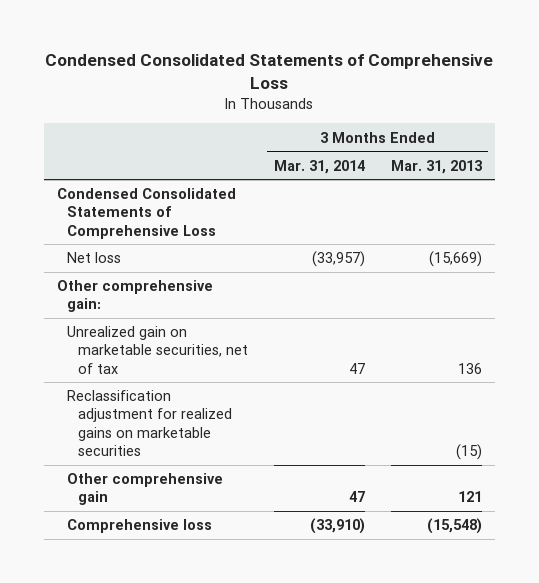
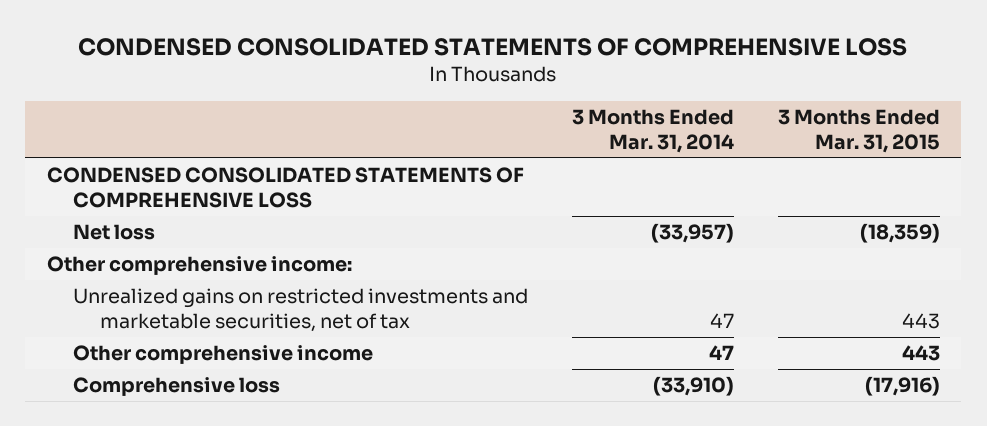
- Condensed Consolidated Statements of Comprehensive Loss
+ CONDENSED CONSOLIDATED STATEMENTS OF COMPREHENSIVE LOSS
- | 3 Months Ended Mar. 31, 2014 | 3 Months Ended Mar. 31, 2013
+ | 3 Months Ended Mar. 31, 2014 | 3 Months Ended Mar. 31, 2015
- Condensed Consolidated Statements of Comprehensive Loss
+ CONDENSED CONSOLIDATED STATEMENTS OF COMPREHENSIVE LOSS
- Other comprehensive gain:
- Unrealized gain on marketable securities, net of tax | 47 | 136
- Reclassification adjustment for realized gains on marketable securities | | (15)
- Other comprehensive gain | 47 | 121
+ Other comprehensive income:
+ Unrealized gains on restricted investments and marketable securities, net of tax | 47 | 443
+ Other comprehensive income | 47 | 443

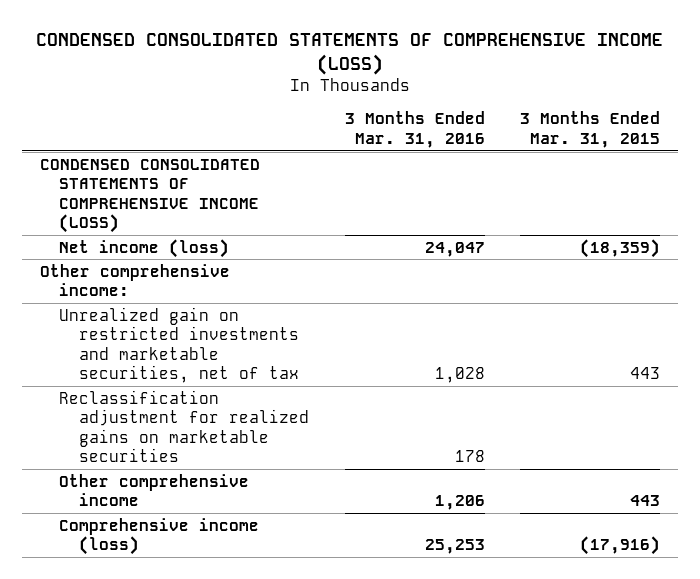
- CONDENSED CONSOLIDATED STATEMENTS OF COMPREHENSIVE LOSS
+ CONDENSED CONSOLIDATED STATEMENTS OF COMPREHENSIVE INCOME (LOSS)
- | 3 Months Ended Mar. 31, 2014 | 3 Months Ended Mar. 31, 2015
+ | 3 Months Ended Mar. 31, 2016 | 3 Months Ended Mar. 31, 2015
- CONDENSED CONSOLIDATED STATEMENTS OF COMPREHENSIVE LOSS
- Net loss | (33,957) | (18,359)
+ CONDENSED CONSOLIDATED STATEMENTS OF COMPREHENSIVE INCOME (LOSS)
+ Net income (loss) | 24,047 | (18,359)
- Unrealized gains on restricted investments and marketable securities, net of tax | 47 | 443
+ Unrealized gain on restricted investments and marketable securities, net of tax | 1,028 | 443
+ Reclassification adjustment for realized gains on marketable securities | 178 |
- Comprehensive loss | (33,910) | (17,916)
+ Comprehensive income (loss) | 25,253 | (17,916)

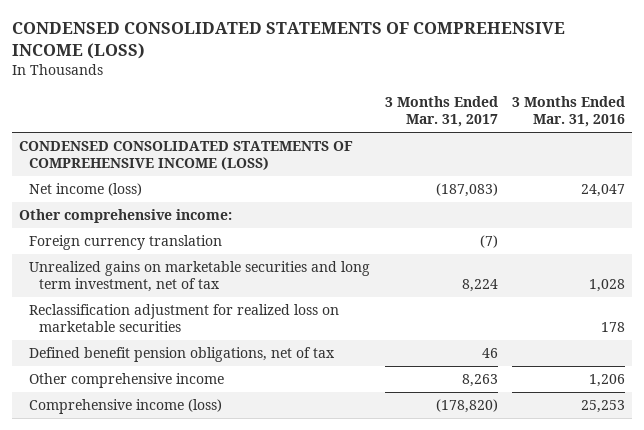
- | 3 Months Ended Mar. 31, 2016 | 3 Months Ended Mar. 31, 2015
+ | 3 Months Ended Mar. 31, 2017 | 3 Months Ended Mar. 31, 2016
- Unrealized gain on restricted investments and marketable securities, net of tax | 1,028 | 443
- Reclassification adjustment for realized gains on marketable securities | 178 |
+ Foreign currency translation | (7) |
+ Unrealized gains on marketable securities and long term investment, net of tax | 8,224 | 1,028
+ Reclassification adjustment for realized loss on marketable securities | | 178
+ Defined benefit pension obligations, net of tax | 46 |

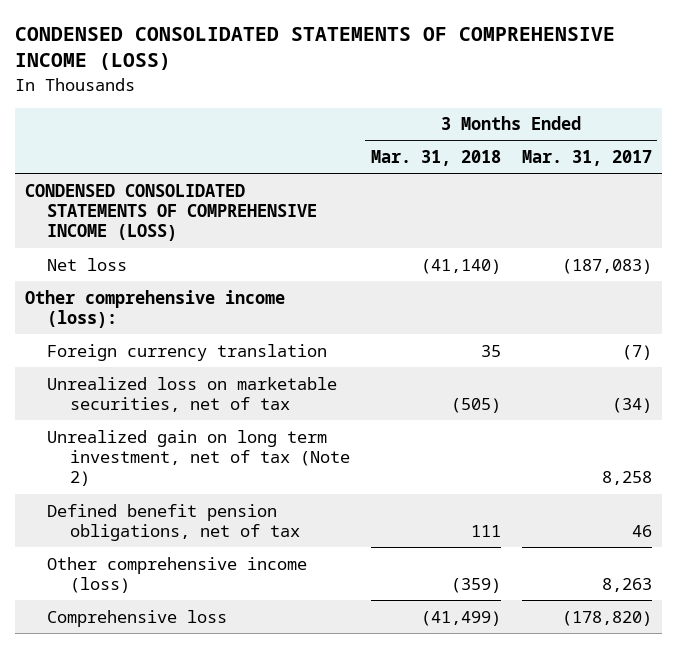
- | 3 Months Ended Mar. 31, 2017 | 3 Months Ended Mar. 31, 2016
+ | 3 Months Ended Mar. 31, 2018 | 3 Months Ended Mar. 31, 2017
- Net income (loss) | (187,083) | 24,047
- Other comprehensive income:
+ Net loss | (41,140) | (187,083)
+ Other comprehensive income (loss):
- Unrealized gains on marketable securities and long term investment, net of tax | 8,224 | 1,028
- Reclassification adjustment for realized loss on marketable securities | | 178
+ Unrealized loss on marketable securities, net of tax | (505) | (34)
+ Unrealized gain on long term investment, net of tax (Note 2) | | 8,258
- Other comprehensive income | 8,263 | 1,206
- Comprehensive income (loss) | (178,820) | 25,253
+ Other comprehensive income (loss) | (359) | 8,263
+ Comprehensive loss | (41,499) | (178,820)

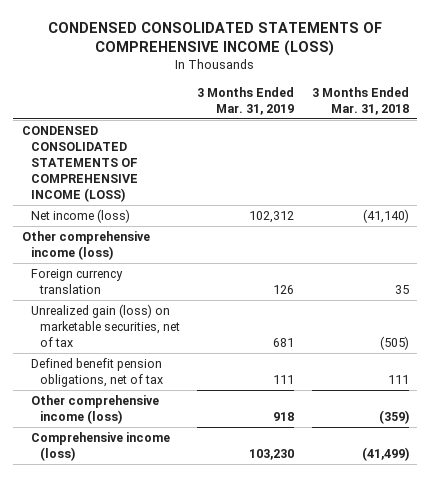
- | 3 Months Ended Mar. 31, 2018 | 3 Months Ended Mar. 31, 2017
+ | 3 Months Ended Mar. 31, 2019 | 3 Months Ended Mar. 31, 2018
- Net loss | (41,140) | (187,083)
- Other comprehensive income (loss):
+ Net income (loss) | 102,312 | (41,140)
+ Other comprehensive income (loss)
- Unrealized loss on marketable securities, net of tax | (505) | (34)
- Unrealized gain on long term investment, net of tax (Note 2) | | 8,258
+ Unrealized gain (loss) on marketable securities, net of tax | 681 | (505)
- Comprehensive loss | (41,499) | (178,820)
+ Comprehensive income (loss) | 103,230 | (41,499)

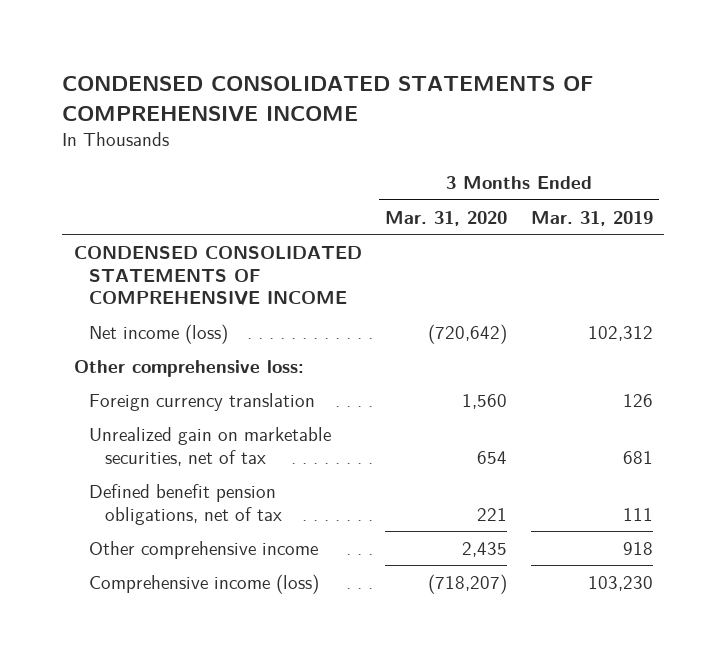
- CONDENSED CONSOLIDATED STATEMENTS OF COMPREHENSIVE INCOME (LOSS)
+ CONDENSED CONSOLIDATED STATEMENTS OF COMPREHENSIVE INCOME
- | 3 Months Ended Mar. 31, 2019 | 3 Months Ended Mar. 31, 2018
+ | 3 Months Ended Mar. 31, 2020 | 3 Months Ended Mar. 31, 2019
- CONDENSED CONSOLIDATED STATEMENTS OF COMPREHENSIVE INCOME (LOSS)
+ CONDENSED CONSOLIDATED STATEMENTS OF COMPREHENSIVE INCOME
- Other comprehensive income (loss)
+ Other comprehensive loss:
- Unrealized gain (loss) on marketable securities, net of tax | 681 | (505)
+ Unrealized gain on marketable securities, net of tax | 654 | 681
- Other comprehensive income (loss) | 918 | (359)
+ Other comprehensive income | 2,435 | 918

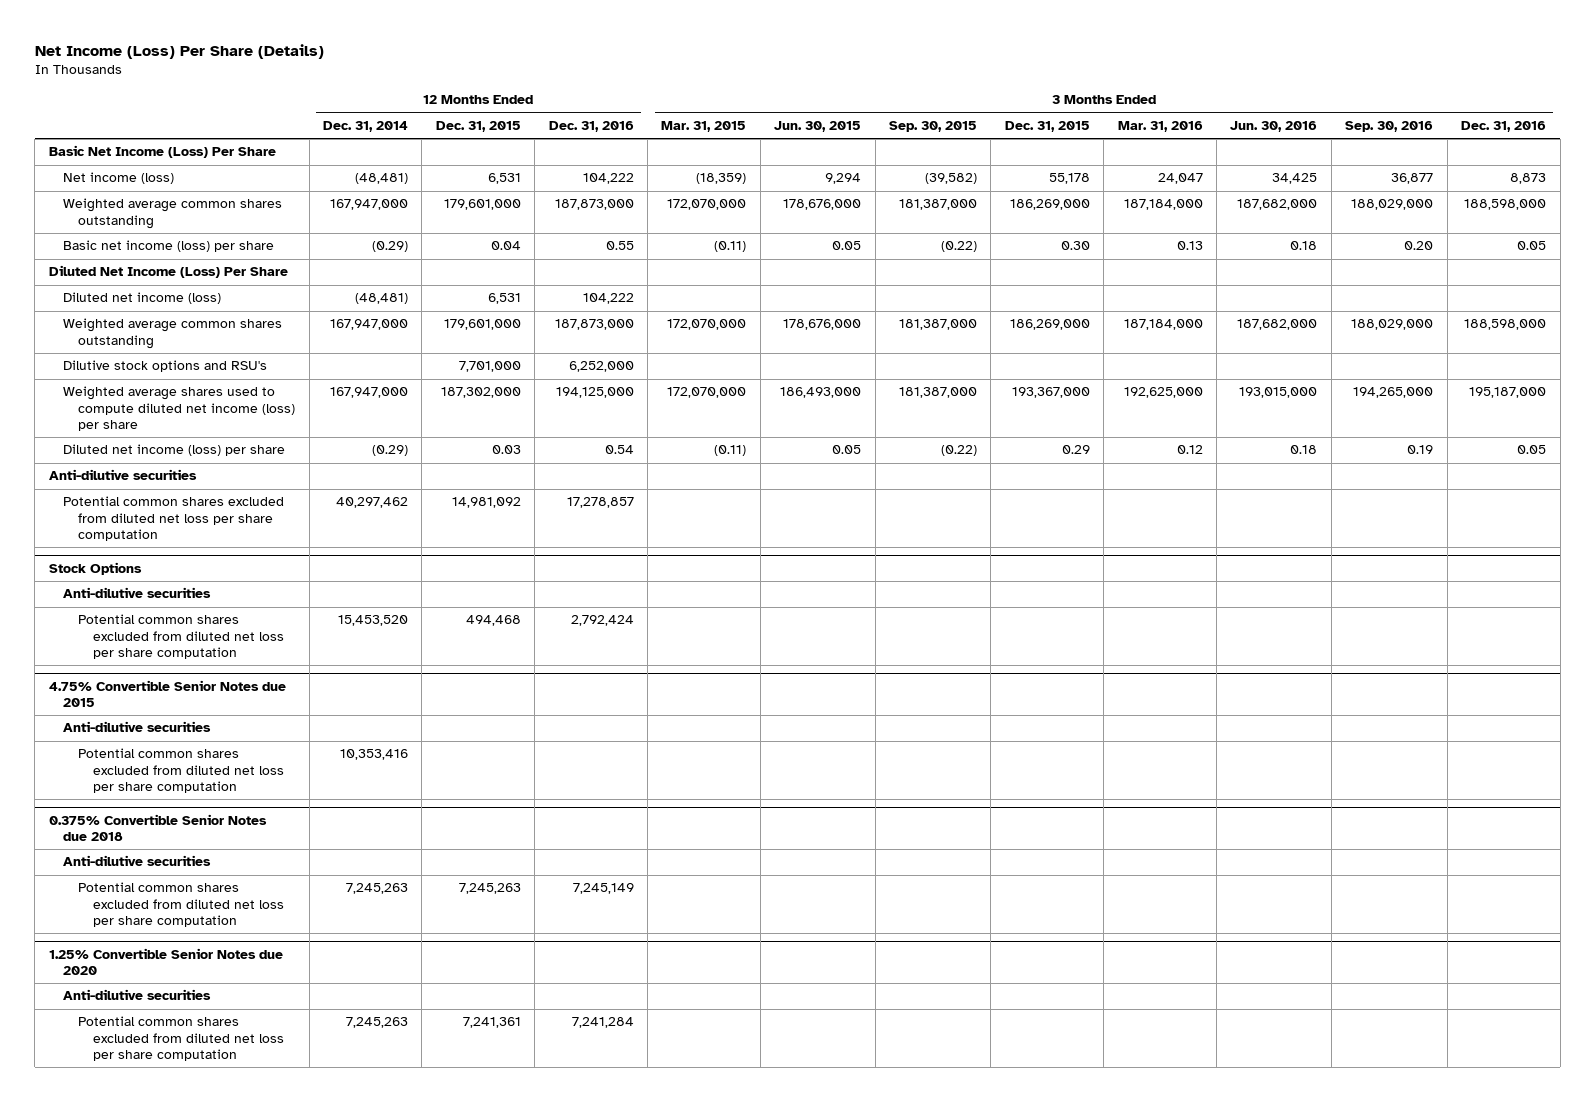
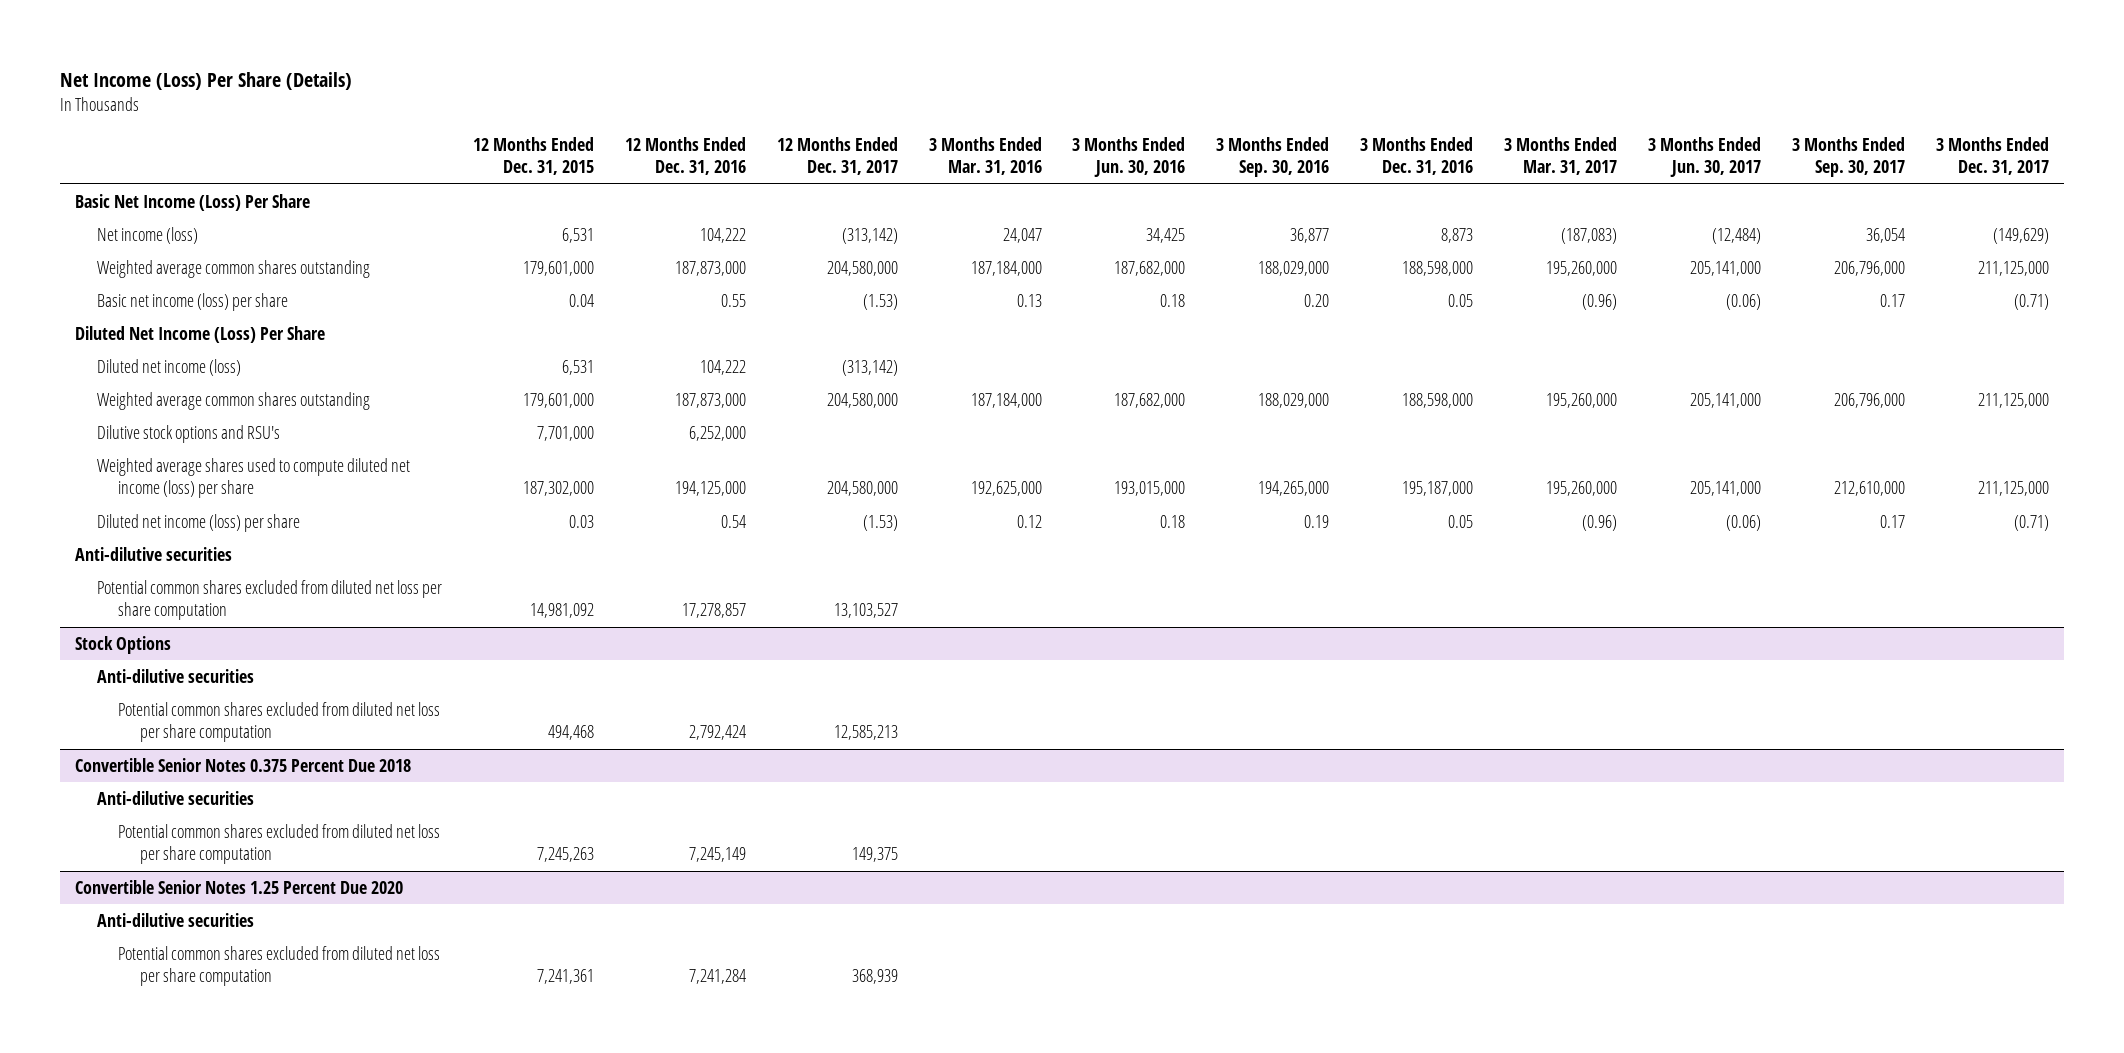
- | 12 Months Ended Dec. 31, 2014 | 12 Months Ended Dec. 31, 2015 | 12 Months Ended Dec. 31, 2016 | 3 Months Ended Mar. 31, 2015 | 3 Months Ended Jun. 30, 2015 | 3 Months Ended Sep. 30, 2015 | 3 Months Ended Dec. 31, 2015 | 3 Months Ended Mar. 31, 2016 | 3 Months Ended Jun. 30, 2016 | 3 Months Ended Sep. 30, 2016 | 3 Months Ended Dec. 31, 2016
+ | 12 Months Ended Dec. 31, 2015 | 12 Months Ended Dec. 31, 2016 | 12 Months Ended Dec. 31, 2017 | 3 Months Ended Mar. 31, 2016 | 3 Months Ended Jun. 30, 2016 | 3 Months Ended Sep. 30, 2016 | 3 Months Ended Dec. 31, 2016 | 3 Months Ended Mar. 31, 2017 | 3 Months Ended Jun. 30, 2017 | 3 Months Ended Sep. 30, 2017 | 3 Months Ended Dec. 31, 2017
- 4.75% Convertible Senior Notes due 2015
- Anti-dilutive securities
- Potential common shares excluded from diluted net loss per share computation | 10,353,416 | | | | | | | | | |
- 0.375% Convertible Senior Notes due 2018
+ Convertible Senior Notes 0.375 Percent Due 2018
- 1.25% Convertible Senior Notes due 2020
+ Convertible Senior Notes 1.25 Percent Due 2020

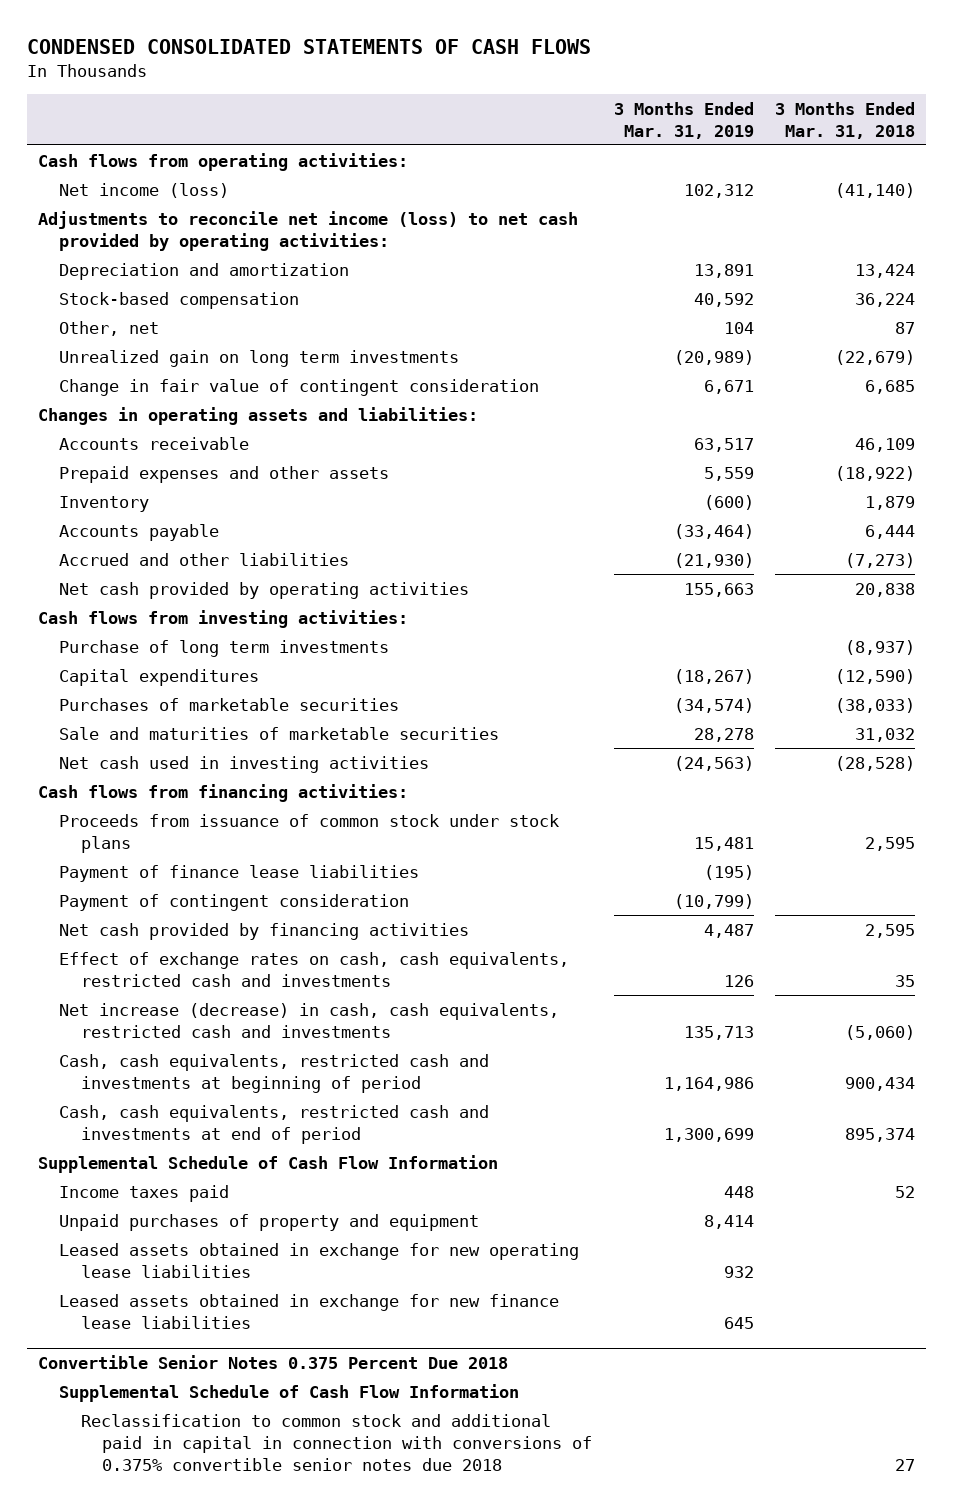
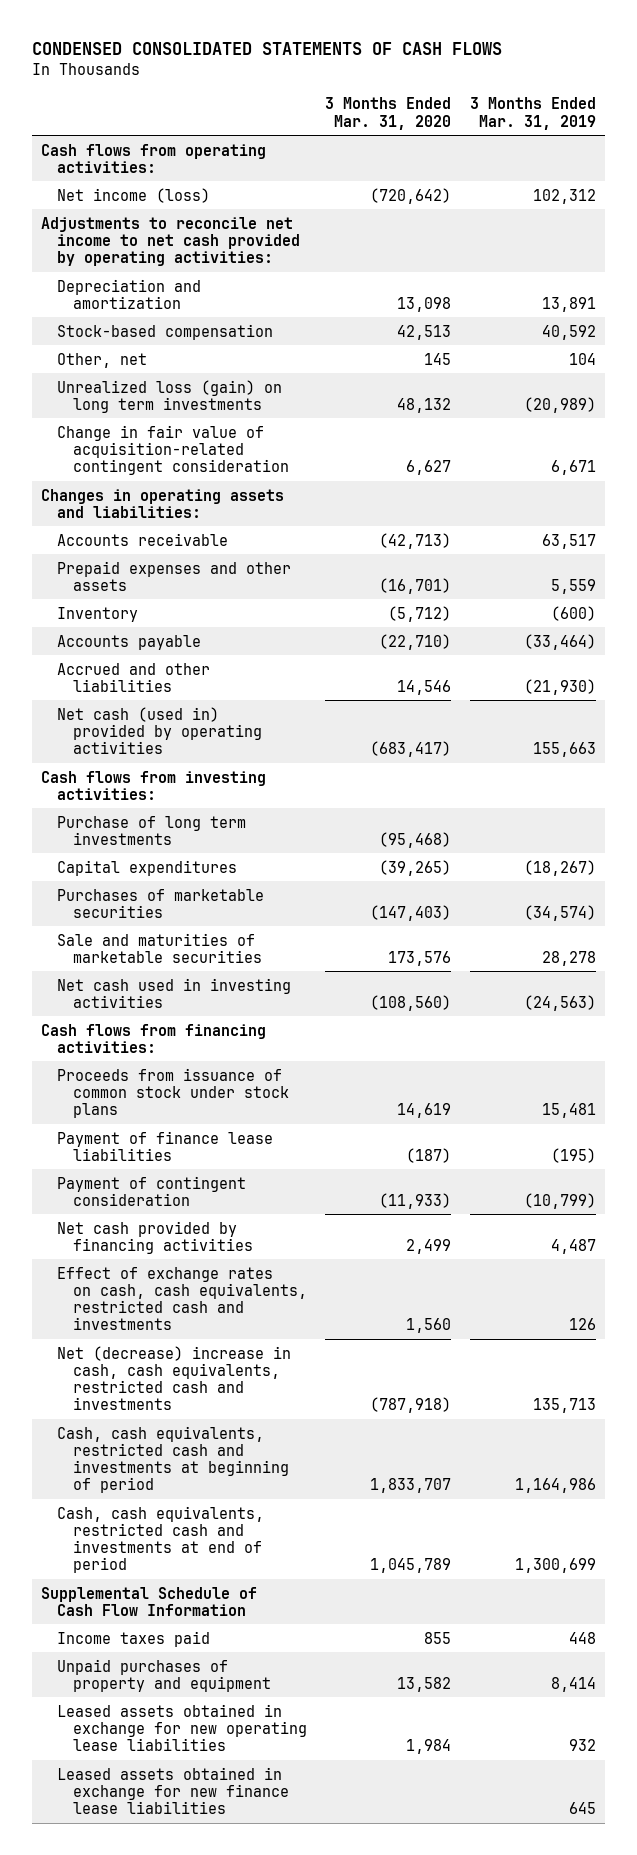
- | 3 Months Ended Mar. 31, 2019 | 3 Months Ended Mar. 31, 2018
+ | 3 Months Ended Mar. 31, 2020 | 3 Months Ended Mar. 31, 2019
- Adjustments to reconcile net income (loss) to net cash provided by operating activities:
+ Adjustments to reconcile net income to net cash provided by operating activities:
- Unrealized gain on long term investments | (20,989) | (22,679)
- Change in fair value of contingent consideration | 6,671 | 6,685
+ Unrealized loss (gain) on long term investments | 48,132 | (20,989)
+ Change in fair value of acquisition-related contingent consideration | 6,627 | 6,671
- Net cash provided by operating activities | 155,663 | 20,838
+ Net cash (used in) provided by operating activities | (683,417) | 155,663
- Net increase (decrease) in cash, cash equivalents, restricted cash and investments | 135,713 | (5,060)
+ Net (decrease) increase in cash, cash equivalents, restricted cash and investments | (787,918) | 135,713
- Convertible Senior Notes 0.375 Percent Due 2018
- Supplemental Schedule of Cash Flow Information
- Reclassification to common stock and additional paid in capital in connection with conversions of 0.375% convertible senior notes due 2018 | | 27

